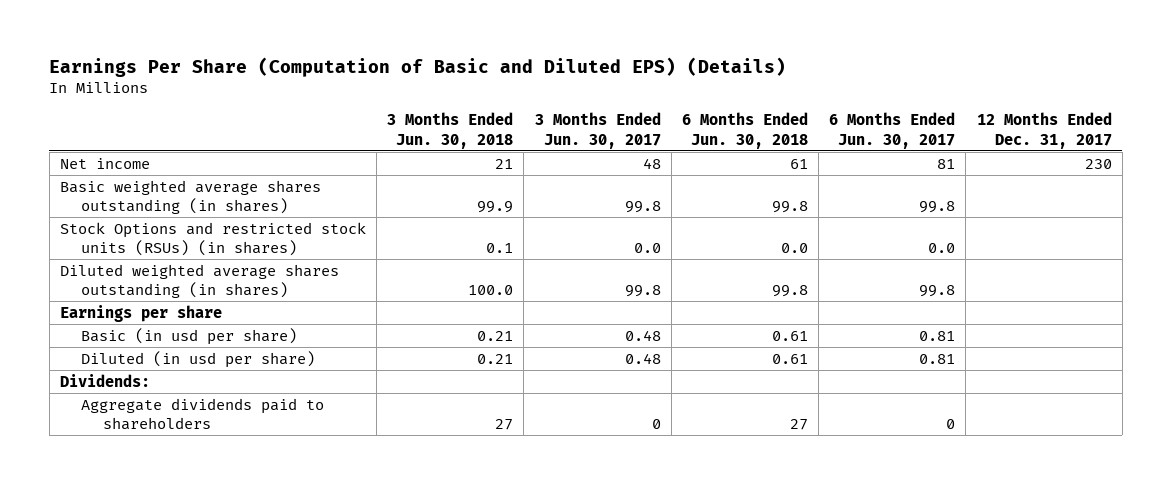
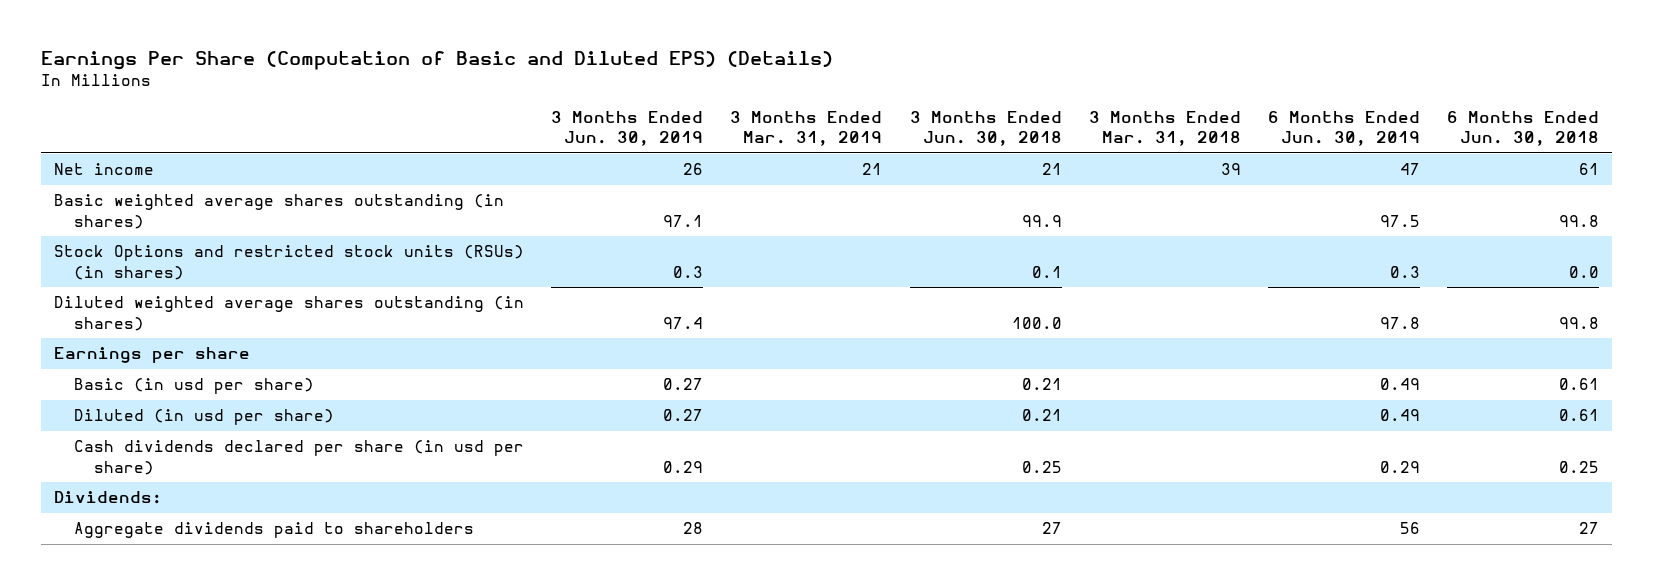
- | 3 Months Ended Jun. 30, 2018 | 3 Months Ended Jun. 30, 2017 | 6 Months Ended Jun. 30, 2018 | 6 Months Ended Jun. 30, 2017 | 12 Months Ended Dec. 31, 2017
+ | 3 Months Ended Jun. 30, 2019 | 3 Months Ended Mar. 31, 2019 | 3 Months Ended Jun. 30, 2018 | 3 Months Ended Mar. 31, 2018 | 6 Months Ended Jun. 30, 2019 | 6 Months Ended Jun. 30, 2018
+ Cash dividends declared per share (in usd per share) | 0.29 | | 0.25 | | 0.29 | 0.25

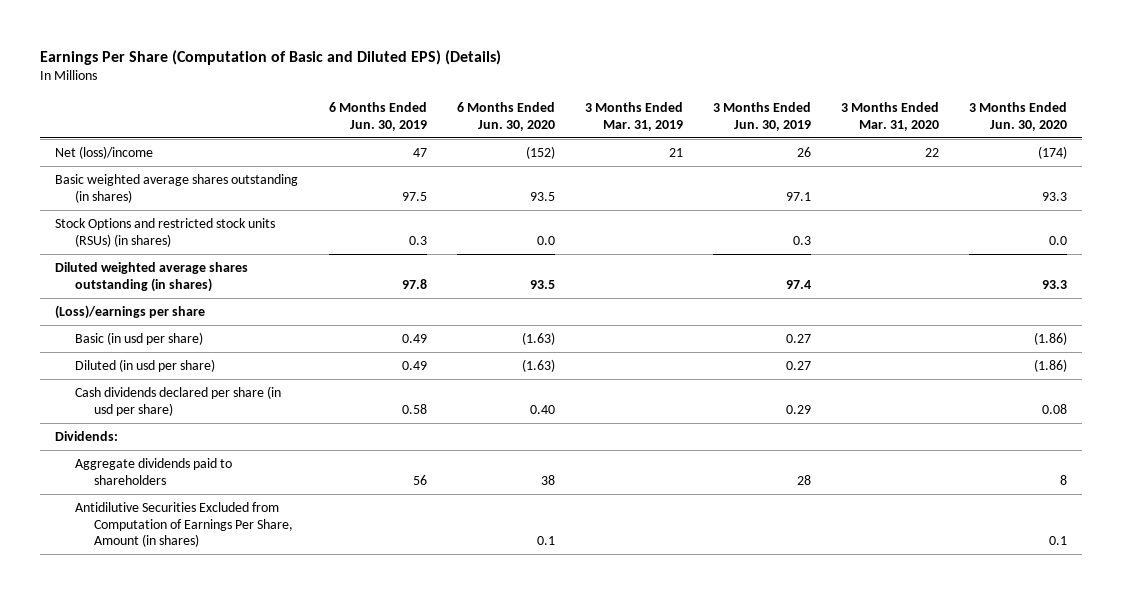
- | 3 Months Ended Jun. 30, 2019 | 3 Months Ended Mar. 31, 2019 | 3 Months Ended Jun. 30, 2018 | 3 Months Ended Mar. 31, 2018 | 6 Months Ended Jun. 30, 2019 | 6 Months Ended Jun. 30, 2018
+ | 6 Months Ended Jun. 30, 2019 | 6 Months Ended Jun. 30, 2020 | 3 Months Ended Mar. 31, 2019 | 3 Months Ended Jun. 30, 2019 | 3 Months Ended Mar. 31, 2020 | 3 Months Ended Jun. 30, 2020
- Net income | 26 | 21 | 21 | 39 | 47 | 61
+ Net (loss)/income | 47 | (152) | 21 | 26 | 22 | (174)
- Earnings per share
+ (Loss)/earnings per share
- Cash dividends declared per share (in usd per share) | 0.29 | | 0.25 | | 0.29 | 0.25
+ Cash dividends declared per share (in usd per share) | 0.58 | 0.40 | | 0.29 | | 0.08
+ Antidilutive Securities Excluded from Computation of Earnings Per Share, Amount (in shares) | | 0.1 | | | | 0.1

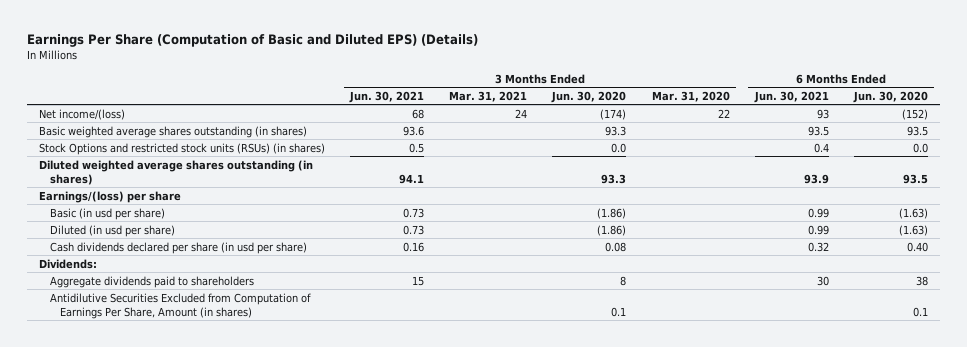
- | 6 Months Ended Jun. 30, 2019 | 6 Months Ended Jun. 30, 2020 | 3 Months Ended Mar. 31, 2019 | 3 Months Ended Jun. 30, 2019 | 3 Months Ended Mar. 31, 2020 | 3 Months Ended Jun. 30, 2020
+ | 3 Months Ended Jun. 30, 2021 | 3 Months Ended Mar. 31, 2021 | 3 Months Ended Jun. 30, 2020 | 3 Months Ended Mar. 31, 2020 | 6 Months Ended Jun. 30, 2021 | 6 Months Ended Jun. 30, 2020
- Net (loss)/income | 47 | (152) | 21 | 26 | 22 | (174)
+ Net income/(loss) | 68 | 24 | (174) | 22 | 93 | (152)
- (Loss)/earnings per share
+ Earnings/(loss) per share

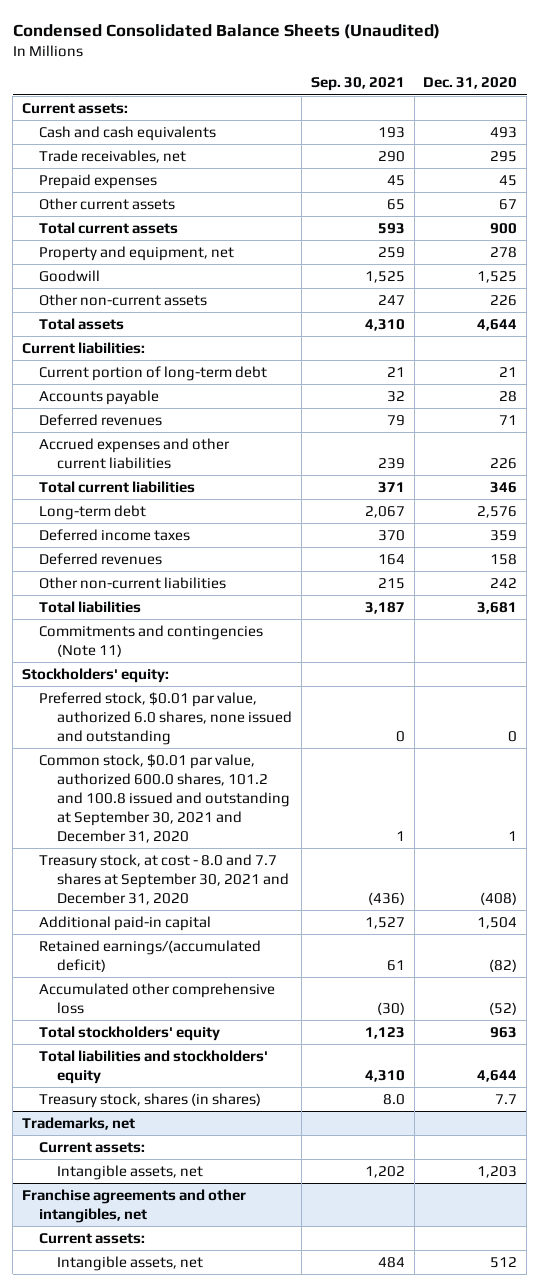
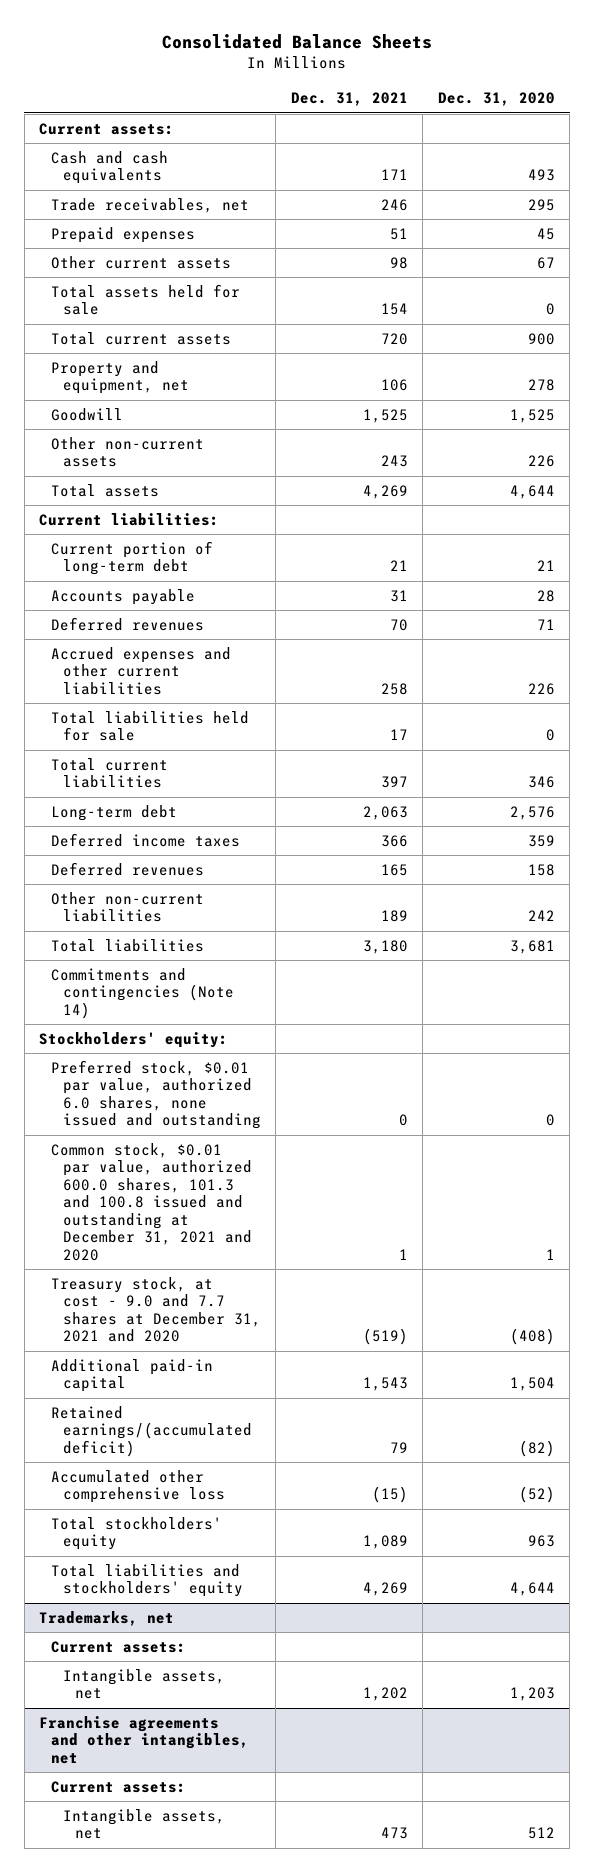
- Condensed Consolidated Balance Sheets (Unaudited)
+ Consolidated Balance Sheets
- | Sep. 30, 2021 | Dec. 31, 2020
+ | Dec. 31, 2021 | Dec. 31, 2020
+ Total assets held for sale | 154 | 0
+ Total liabilities held for sale | 17 | 0
- Commitments and contingencies (Note 11)
+ Commitments and contingencies (Note 14)
- Common stock, $0.01 par value, authorized 600.0 shares, 101.2 and 100.8 issued and outstanding at September 30, 2021 and December 31, 2020 | 1 | 1
- Treasury stock, at cost - 8.0 and 7.7 shares at September 30, 2021 and December 31, 2020 | (436) | (408)
+ Common stock, $0.01 par value, authorized 600.0 shares, 101.3 and 100.8 issued and outstanding at December 31, 2021 and 2020 | 1 | 1
+ Treasury stock, at cost - 9.0 and 7.7 shares at December 31, 2021 and 2020 | (519) | (408)
- Treasury stock, shares (in shares) | 8.0 | 7.7

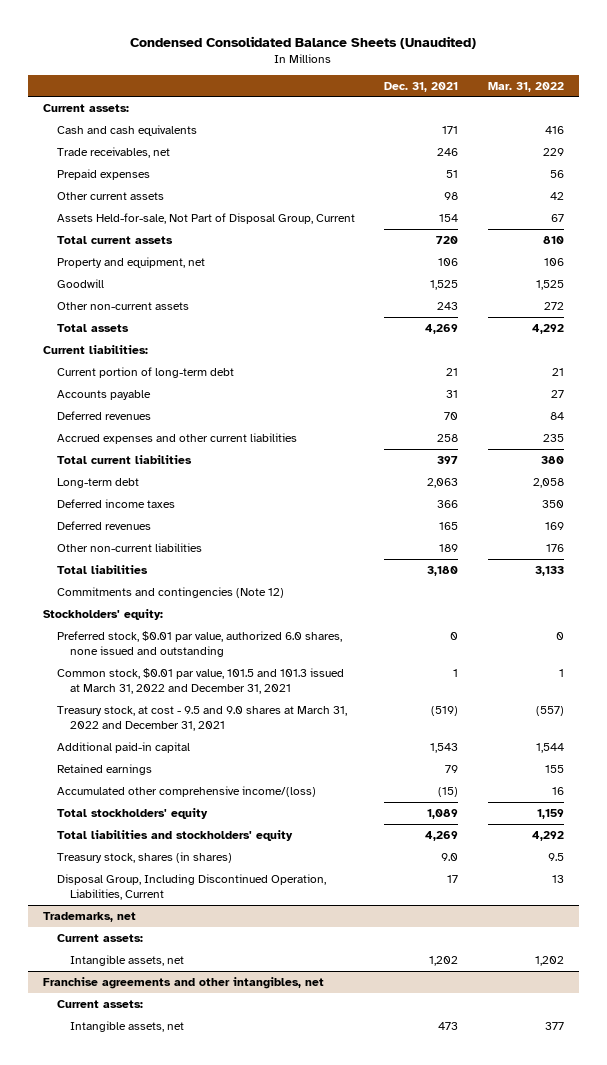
- Consolidated Balance Sheets
+ Condensed Consolidated Balance Sheets (Unaudited)
- | Dec. 31, 2021 | Dec. 31, 2020
+ | Dec. 31, 2021 | Mar. 31, 2022
- Total assets held for sale | 154 | 0
+ Assets Held-for-sale, Not Part of Disposal Group, Current | 154 | 67
- Total liabilities held for sale | 17 | 0
- Commitments and contingencies (Note 14)
+ Commitments and contingencies (Note 12)
- Common stock, $0.01 par value, authorized 600.0 shares, 101.3 and 100.8 issued and outstanding at December 31, 2021 and 2020 | 1 | 1
- Treasury stock, at cost - 9.0 and 7.7 shares at December 31, 2021 and 2020 | (519) | (408)
+ Common stock, $0.01 par value, 101.5 and 101.3 issued at March 31, 2022 and December 31, 2021 | 1 | 1
+ Treasury stock, at cost - 9.5 and 9.0 shares at March 31, 2022 and December 31, 2021 | (519) | (557)
- Retained earnings/(accumulated deficit) | 79 | (82)
- Accumulated other comprehensive loss | (15) | (52)
+ Retained earnings | 79 | 155
+ Accumulated other comprehensive income/(loss) | (15) | 16
+ Treasury stock, shares (in shares) | 9.0 | 9.5
+ Disposal Group, Including Discontinued Operation, Liabilities, Current | 17 | 13

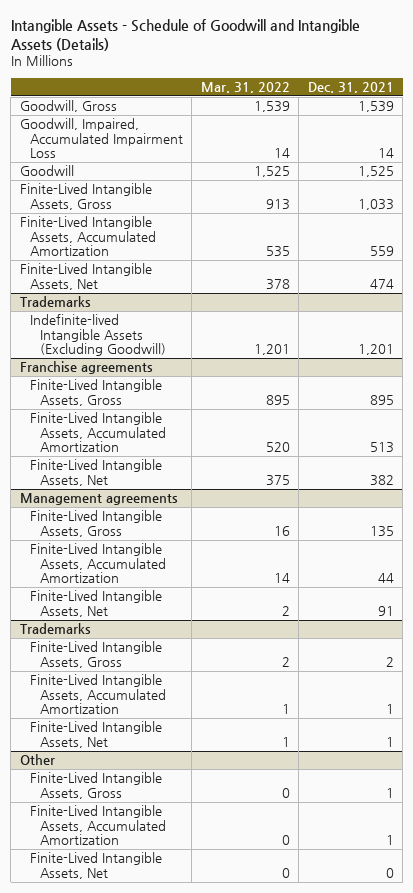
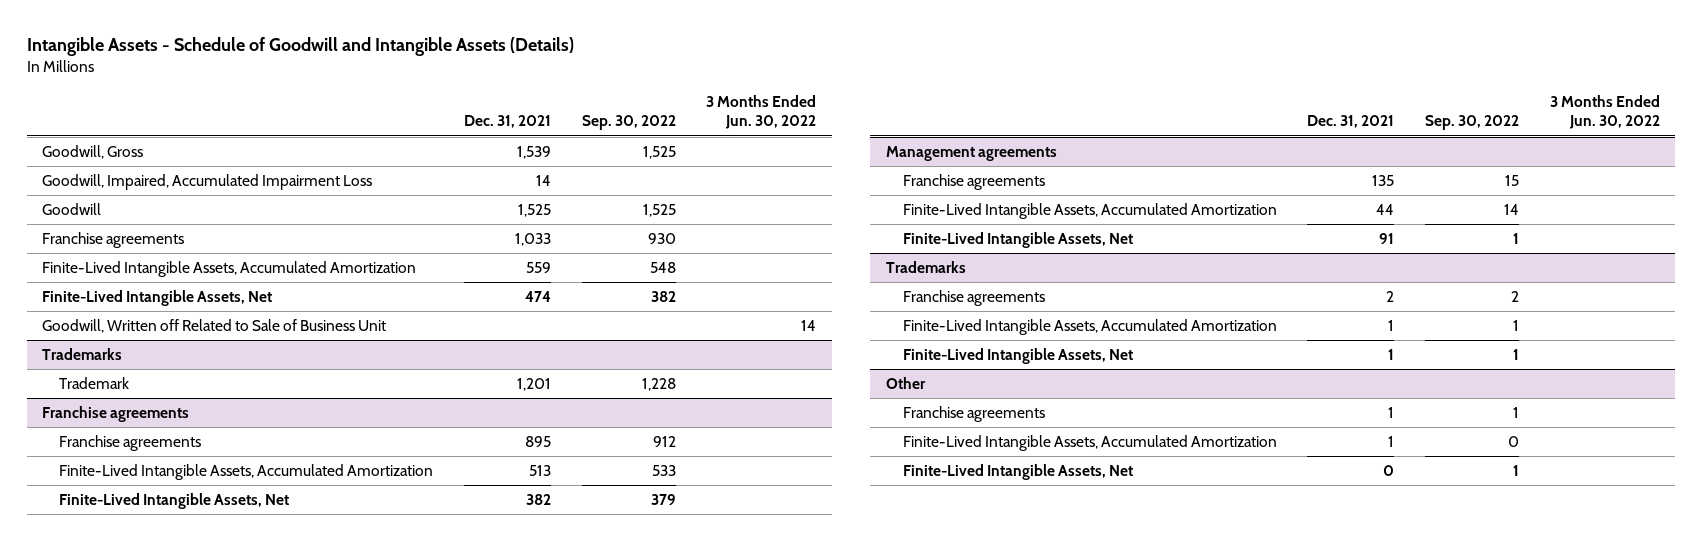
- | Mar. 31, 2022 | Dec. 31, 2021
+ | Dec. 31, 2021 | Sep. 30, 2022 | 3 Months Ended Jun. 30, 2022
- Finite-Lived Intangible Assets, Gross | 913 | 1,033
+ Franchise agreements | 1,033 | 930 |
+ Goodwill, Written off Related to Sale of Business Unit | | | 14
@ Trademarks
- Indefinite-lived Intangible Assets (Excluding Goodwill) | 1,201 | 1,201
+ Trademark | 1,201 | 1,228 |
@ Franchise agreements
- Finite-Lived Intangible Assets, Gross | 895 | 895
+ Franchise agreements | 895 | 912 |
@ Management agreements
- Finite-Lived Intangible Assets, Gross | 16 | 135
+ Franchise agreements | 135 | 15 |
@ Trademarks
- Finite-Lived Intangible Assets, Gross | 2 | 2
+ Franchise agreements | 2 | 2 |
@ Other
- Finite-Lived Intangible Assets, Gross | 0 | 1
+ Franchise agreements | 1 | 1 |

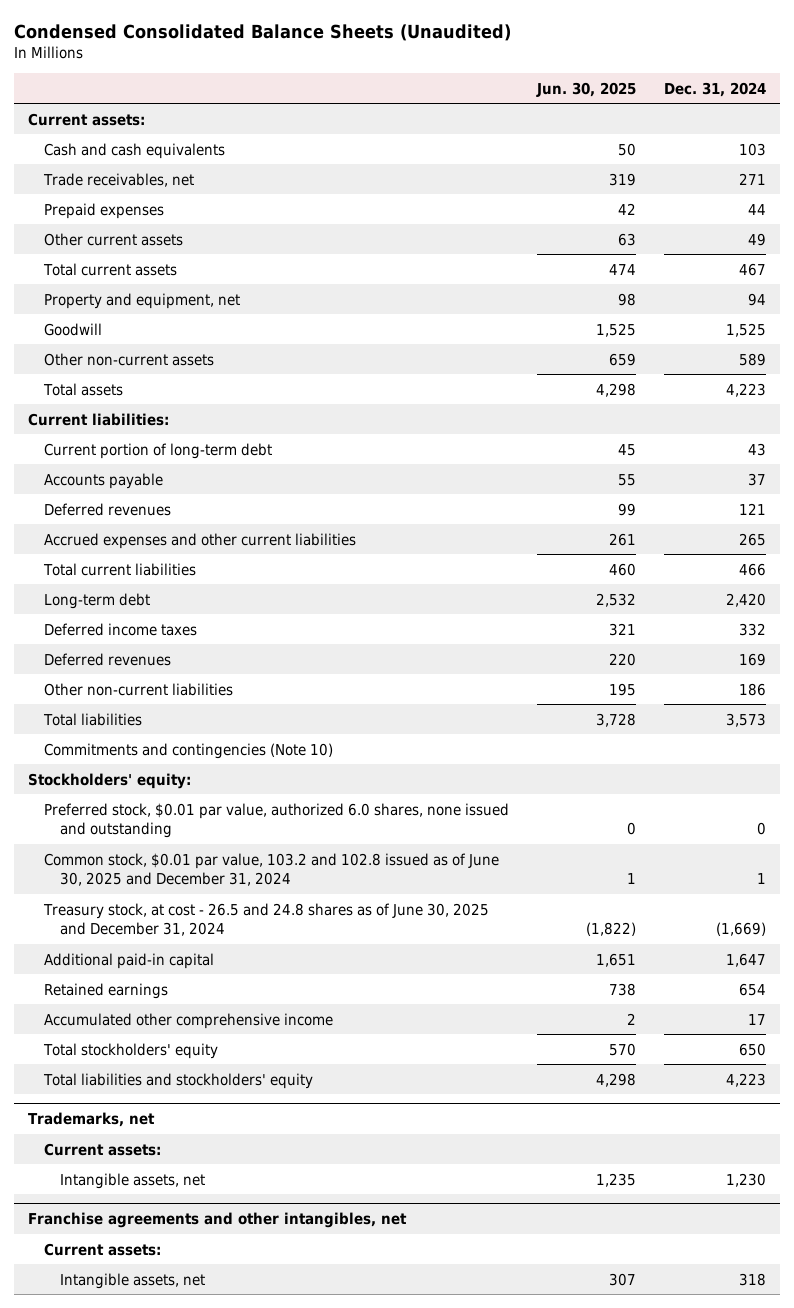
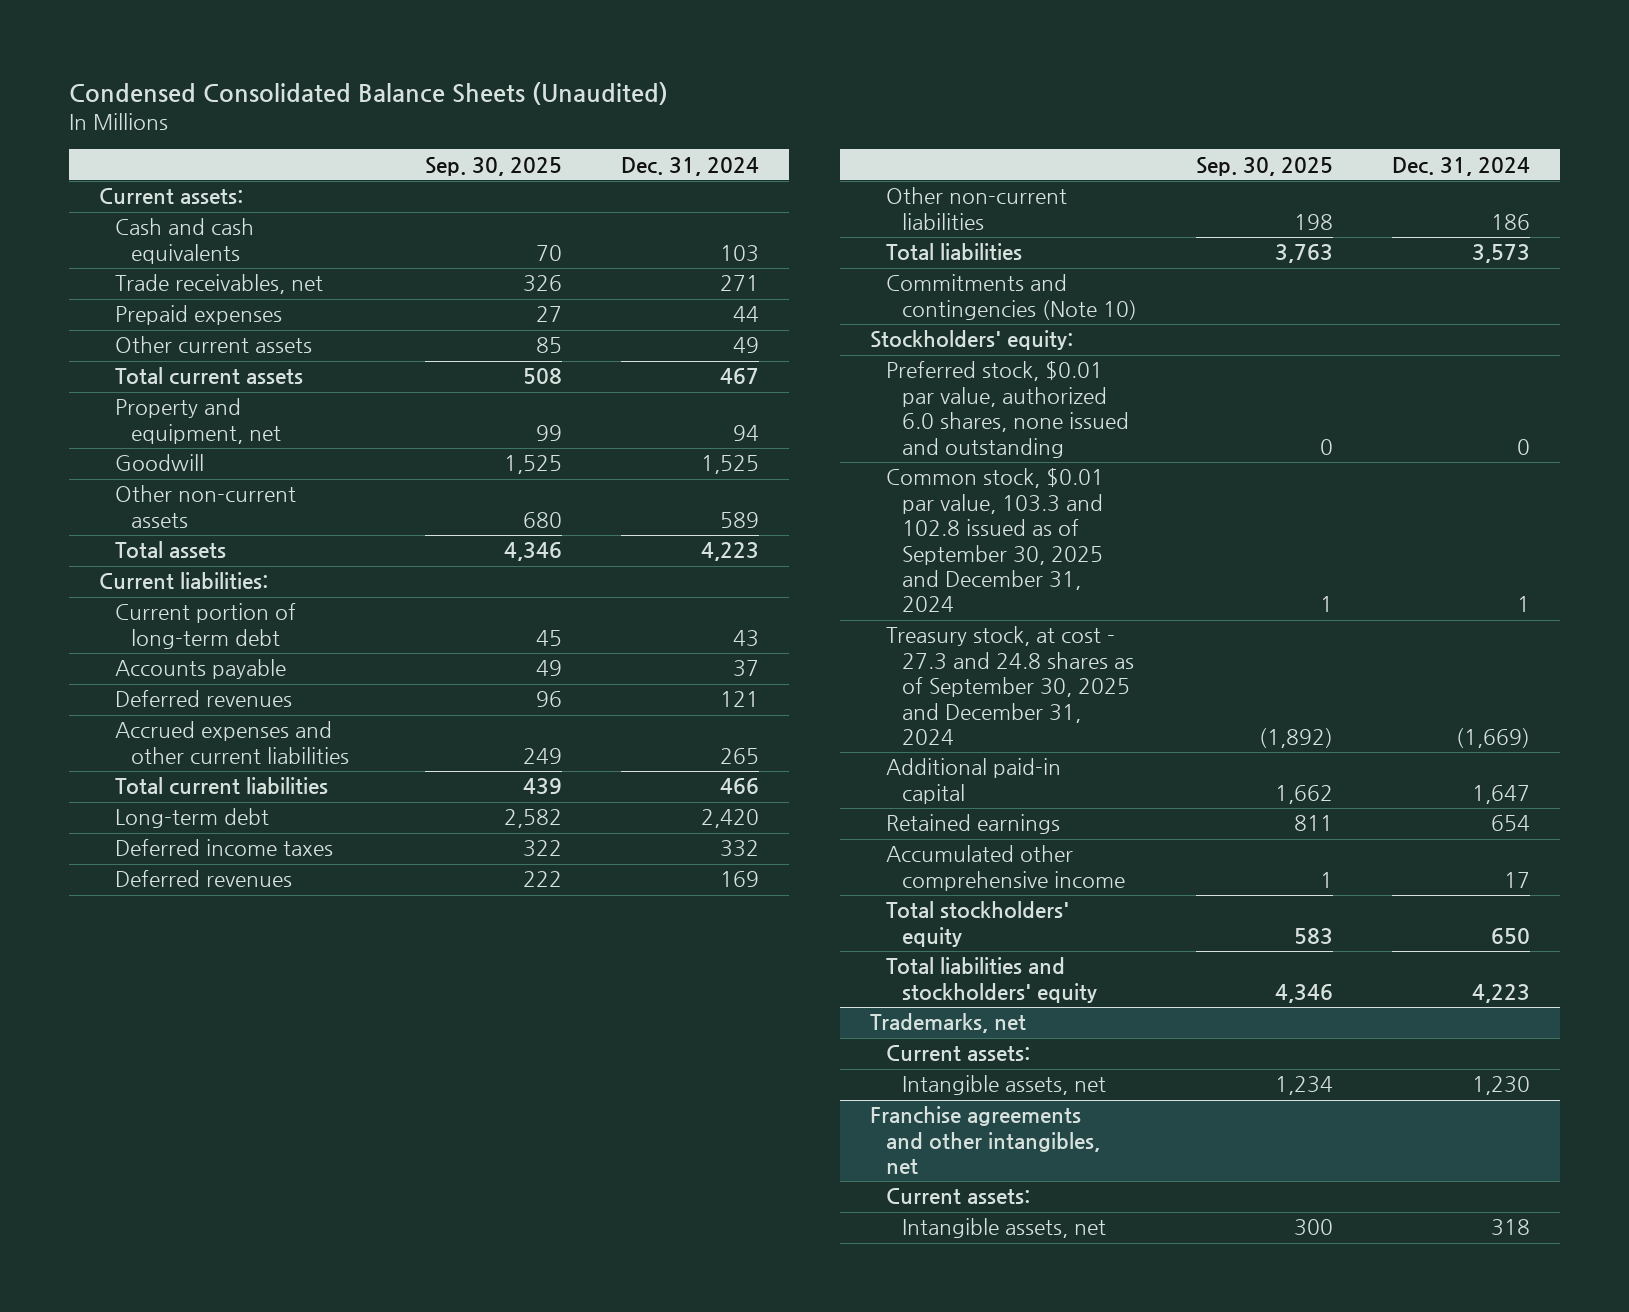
- | Jun. 30, 2025 | Dec. 31, 2024
+ | Sep. 30, 2025 | Dec. 31, 2024
- Common stock, $0.01 par value, 103.2 and 102.8 issued as of June 30, 2025 and December 31, 2024 | 1 | 1
- Treasury stock, at cost - 26.5 and 24.8 shares as of June 30, 2025 and December 31, 2024 | (1,822) | (1,669)
+ Common stock, $0.01 par value, 103.3 and 102.8 issued as of September 30, 2025 and December 31, 2024 | 1 | 1
+ Treasury stock, at cost - 27.3 and 24.8 shares as of September 30, 2025 and December 31, 2024 | (1,892) | (1,669)

